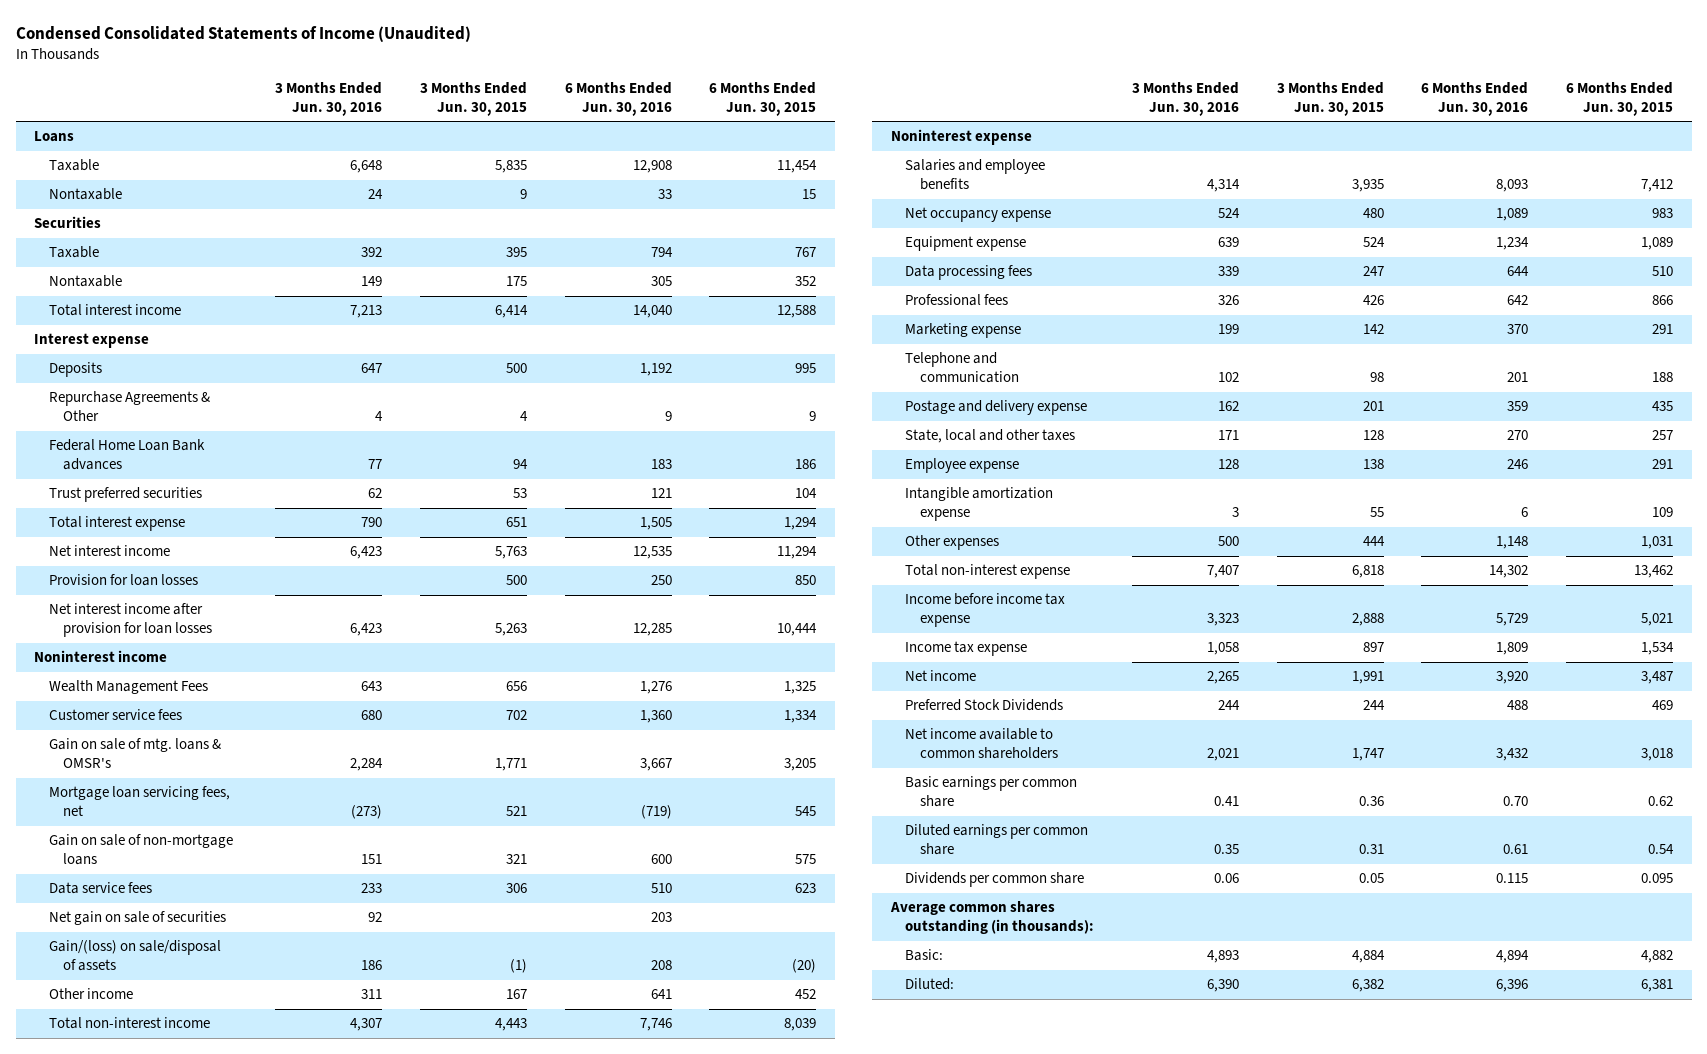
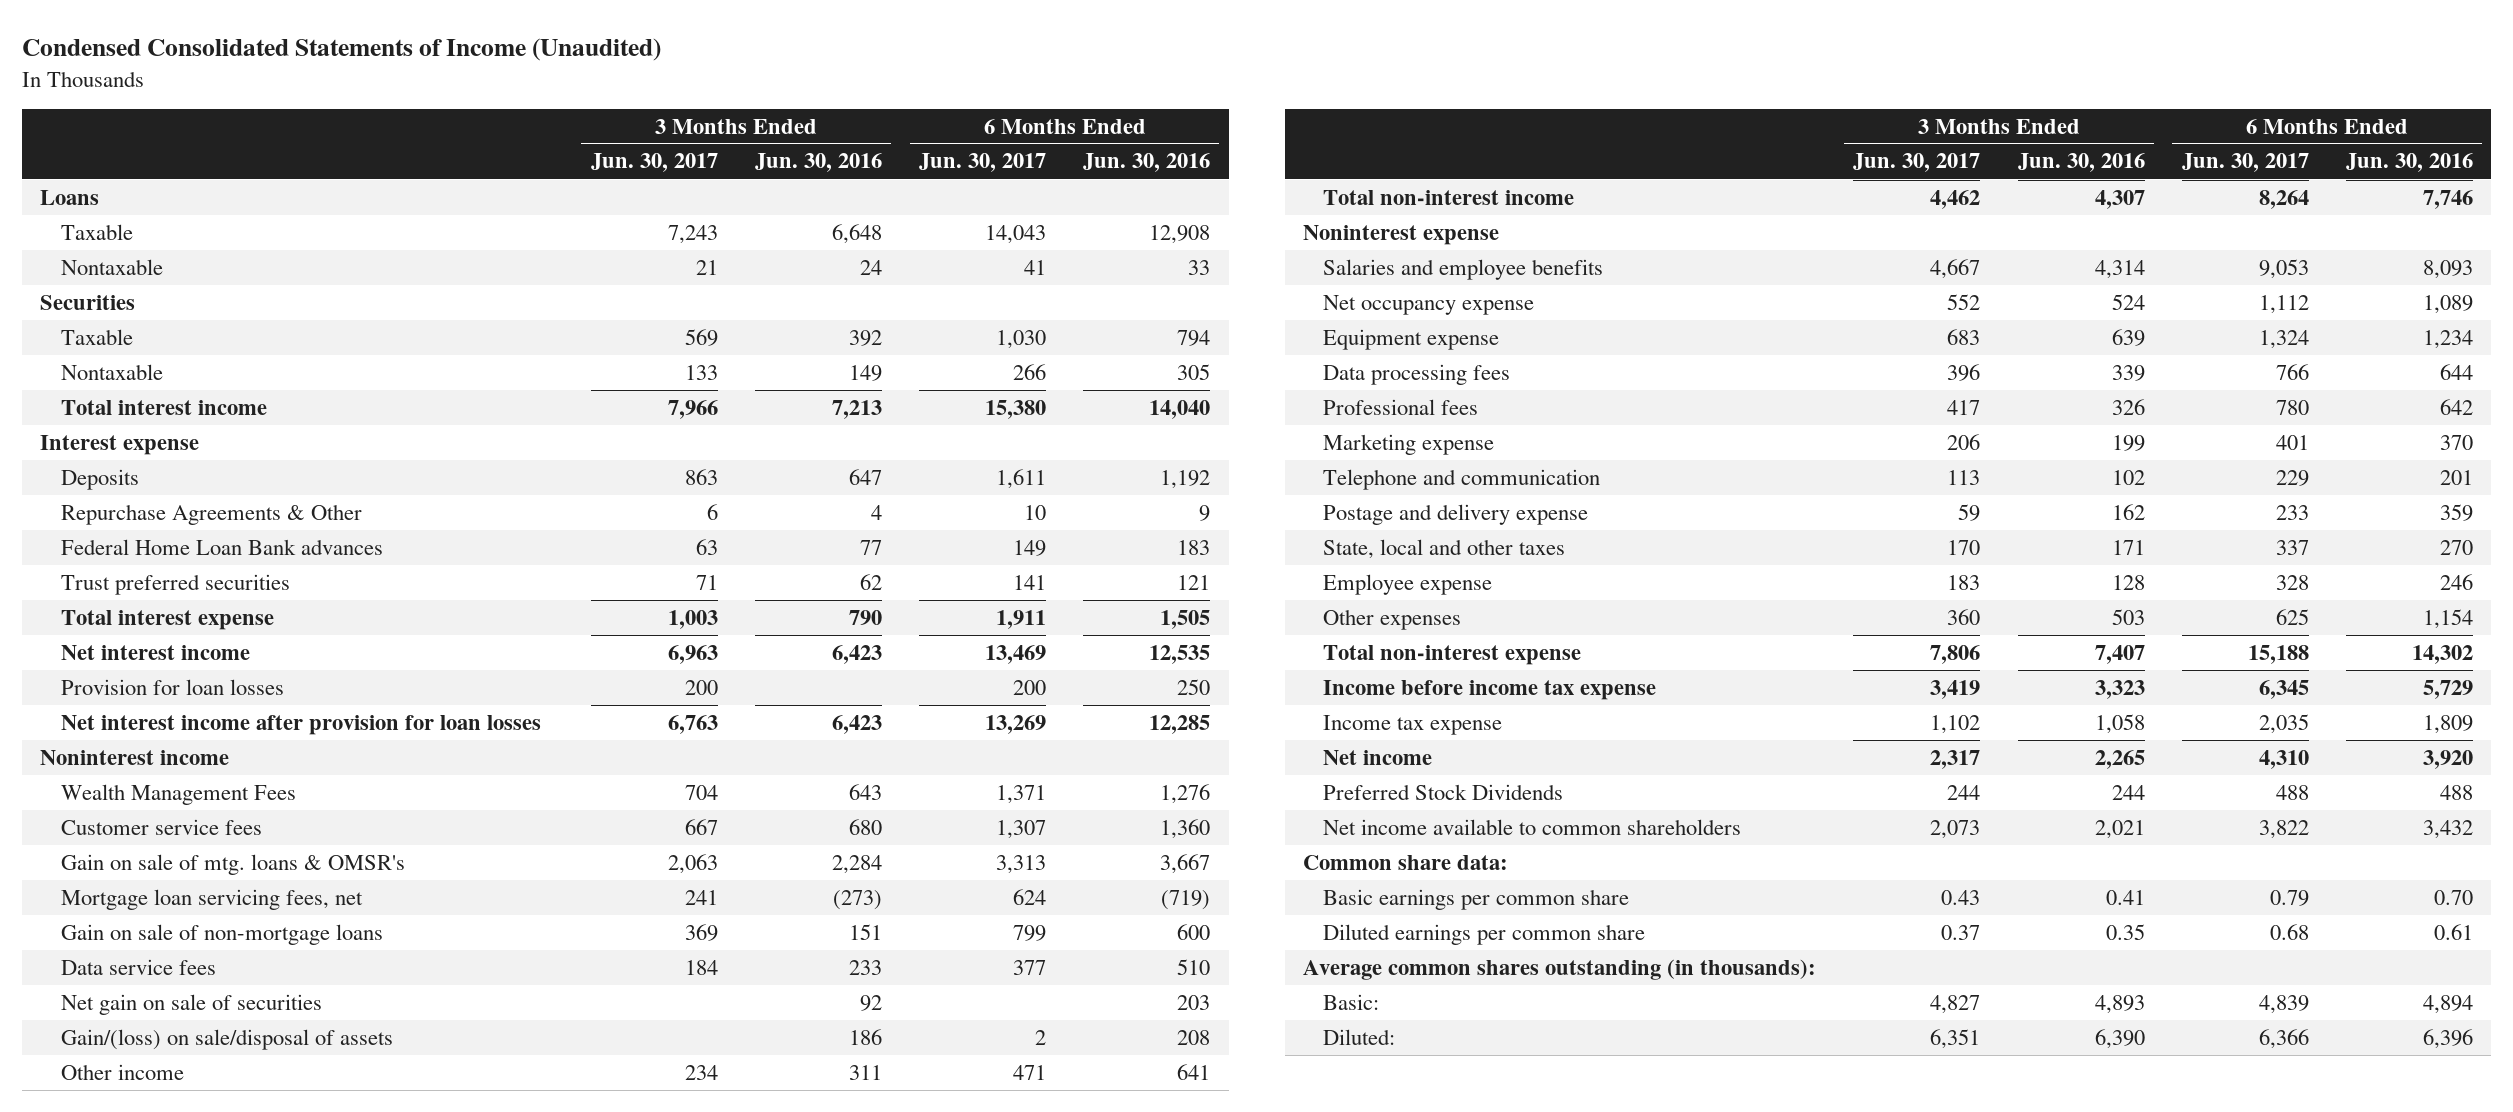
- | 3 Months Ended Jun. 30, 2016 | 3 Months Ended Jun. 30, 2015 | 6 Months Ended Jun. 30, 2016 | 6 Months Ended Jun. 30, 2015
+ | 3 Months Ended Jun. 30, 2017 | 3 Months Ended Jun. 30, 2016 | 6 Months Ended Jun. 30, 2017 | 6 Months Ended Jun. 30, 2016
- Intangible amortization expense | 3 | 55 | 6 | 109
- Other expenses | 500 | 444 | 1,148 | 1,031
+ Other expenses | 360 | 503 | 625 | 1,154
+ Common share data:
- Dividends per common share | 0.06 | 0.05 | 0.115 | 0.095

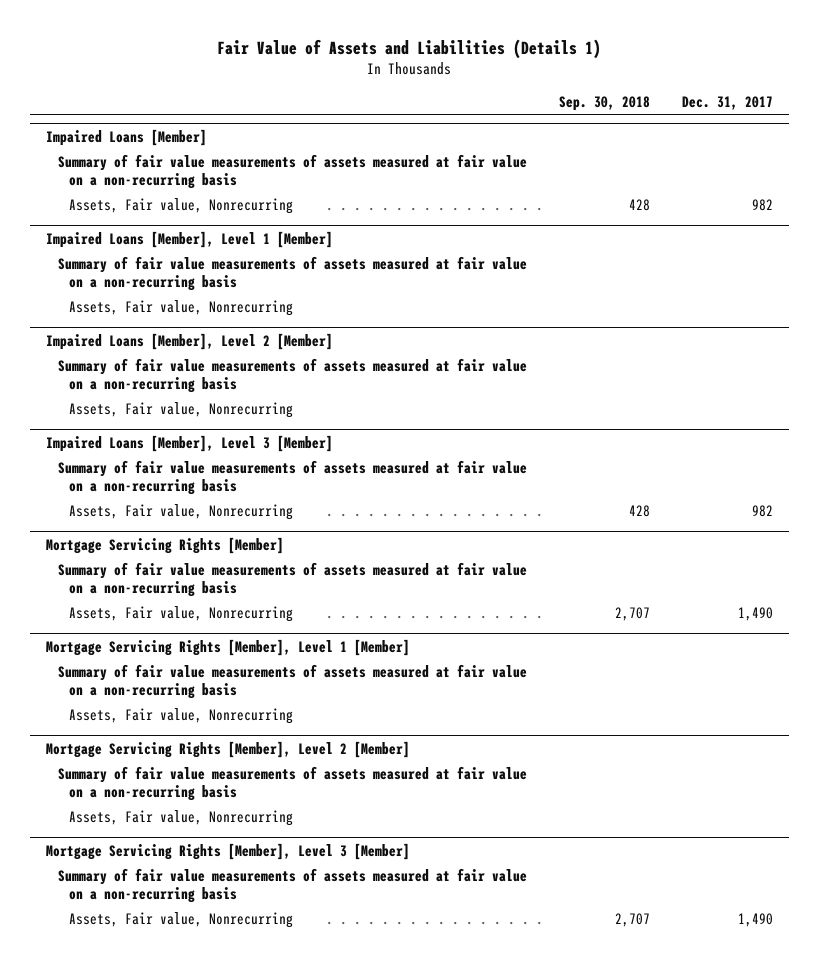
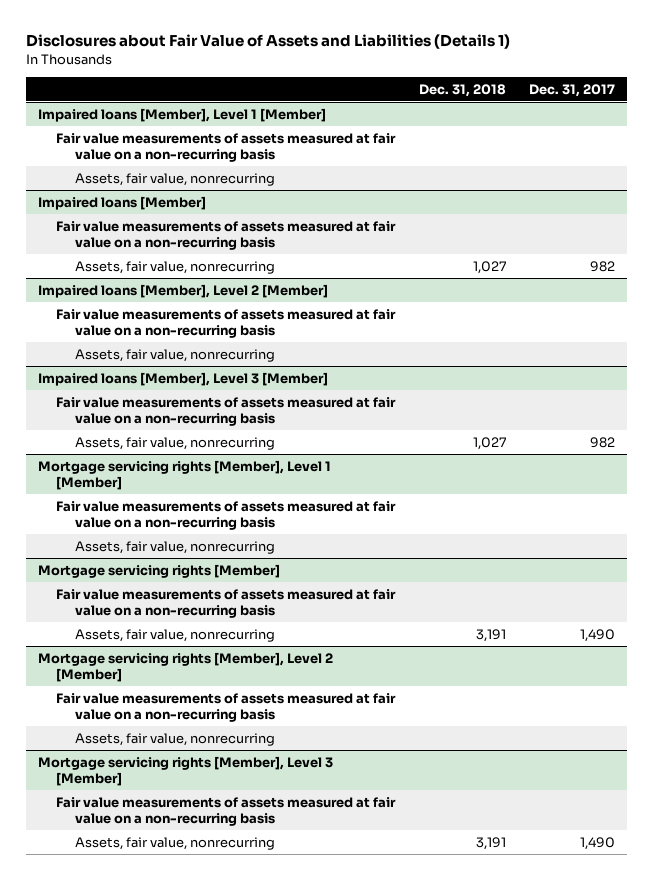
- Fair Value of Assets and Liabilities (Details 1)
+ Disclosures about Fair Value of Assets and Liabilities (Details 1)
- | Sep. 30, 2018 | Dec. 31, 2017
+ | Dec. 31, 2018 | Dec. 31, 2017
- Impaired Loans [Member]
- Summary of fair value measurements of assets measured at fair value on a non-recurring basis
- Assets, Fair value, Nonrecurring | 428 | 982
- Impaired Loans [Member], Level 1 [Member]
- Summary of fair value measurements of assets measured at fair value on a non-recurring basis
- Assets, Fair value, Nonrecurring
- Impaired Loans [Member], Level 2 [Member]
- Summary of fair value measurements of assets measured at fair value on a non-recurring basis
- Assets, Fair value, Nonrecurring
- Impaired Loans [Member], Level 3 [Member]
- Summary of fair value measurements of assets measured at fair value on a non-recurring basis
- Assets, Fair value, Nonrecurring | 428 | 982
- Mortgage Servicing Rights [Member]
- Summary of fair value measurements of assets measured at fair value on a non-recurring basis
- Assets, Fair value, Nonrecurring | 2,707 | 1,490
- Mortgage Servicing Rights [Member], Level 1 [Member]
- Summary of fair value measurements of assets measured at fair value on a non-recurring basis
- Assets, Fair value, Nonrecurring
- Mortgage Servicing Rights [Member], Level 2 [Member]
- Summary of fair value measurements of assets measured at fair value on a non-recurring basis
- Assets, Fair value, Nonrecurring
- Mortgage Servicing Rights [Member], Level 3 [Member]
- Summary of fair value measurements of assets measured at fair value on a non-recurring basis
- Assets, Fair value, Nonrecurring | 2,707 | 1,490
+ Impaired loans [Member], Level 1 [Member]
+ Fair value measurements of assets measured at fair value on a non-recurring basis
+ Assets, fair value, nonrecurring
+ Impaired loans [Member]
+ Fair value measurements of assets measured at fair value on a non-recurring basis
+ Assets, fair value, nonrecurring | 1,027 | 982
+ Impaired loans [Member], Level 2 [Member]
+ Fair value measurements of assets measured at fair value on a non-recurring basis
+ Assets, fair value, nonrecurring
+ Impaired loans [Member], Level 3 [Member]
+ Fair value measurements of assets measured at fair value on a non-recurring basis
+ Assets, fair value, nonrecurring | 1,027 | 982
+ Mortgage servicing rights [Member], Level 1 [Member]
+ Fair value measurements of assets measured at fair value on a non-recurring basis
+ Assets, fair value, nonrecurring
+ Mortgage servicing rights [Member]
+ Fair value measurements of assets measured at fair value on a non-recurring basis
+ Assets, fair value, nonrecurring | 3,191 | 1,490
+ Mortgage servicing rights [Member], Level 2 [Member]
+ Fair value measurements of assets measured at fair value on a non-recurring basis
+ Assets, fair value, nonrecurring
+ Mortgage servicing rights [Member], Level 3 [Member]
+ Fair value measurements of assets measured at fair value on a non-recurring basis
+ Assets, fair value, nonrecurring | 3,191 | 1,490

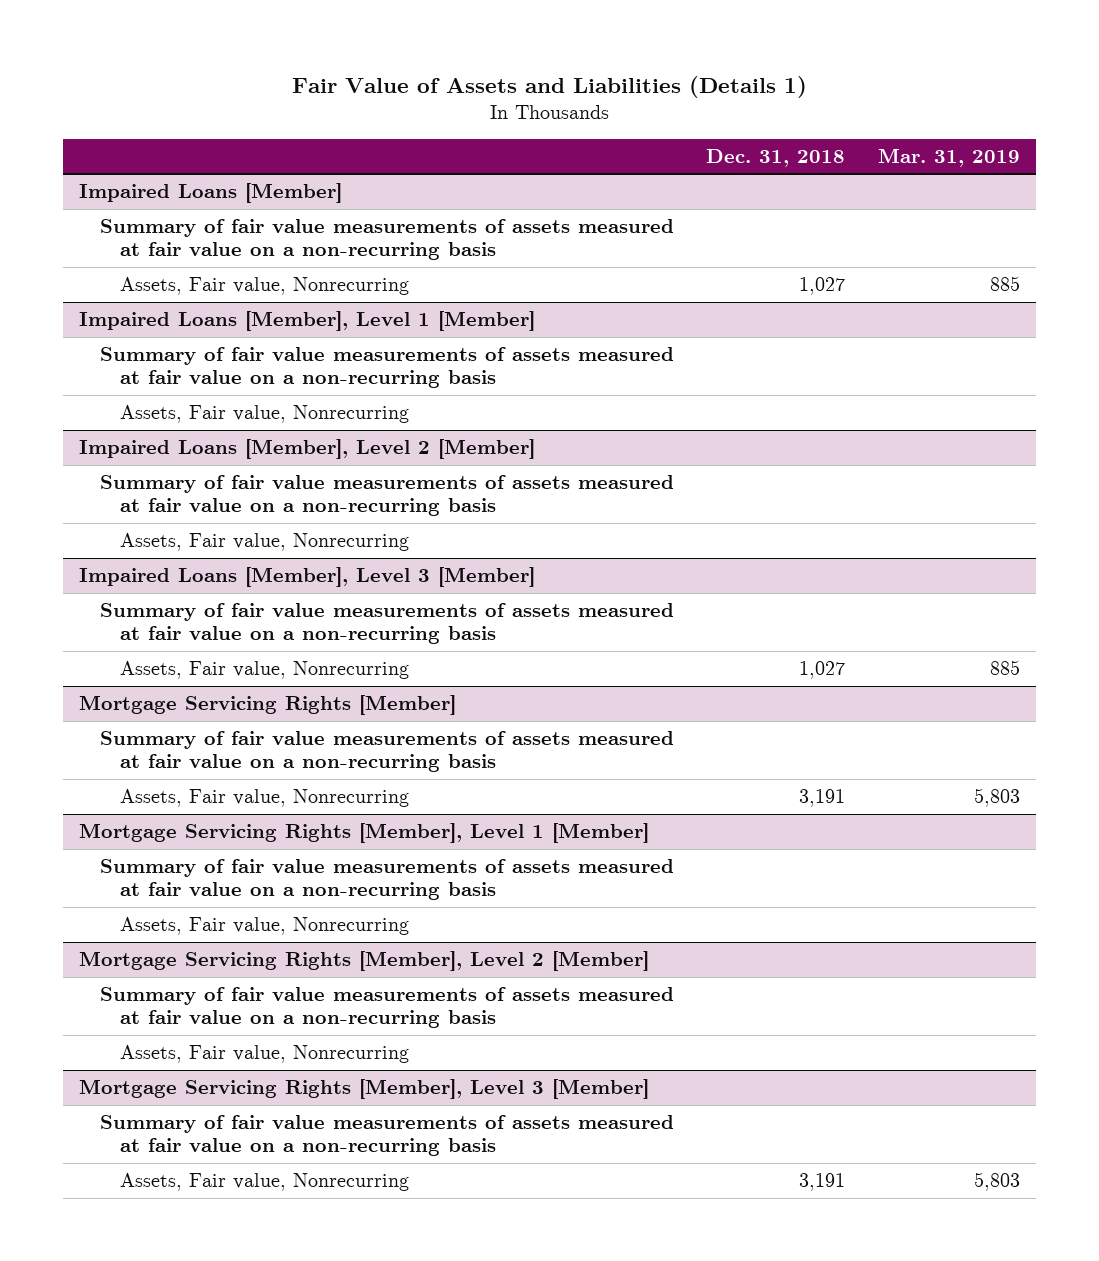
- Disclosures about Fair Value of Assets and Liabilities (Details 1)
+ Fair Value of Assets and Liabilities (Details 1)
- | Dec. 31, 2018 | Dec. 31, 2017
+ | Dec. 31, 2018 | Mar. 31, 2019
- Impaired loans [Member], Level 1 [Member]
- Fair value measurements of assets measured at fair value on a non-recurring basis
- Assets, fair value, nonrecurring
- Impaired loans [Member]
- Fair value measurements of assets measured at fair value on a non-recurring basis
- Assets, fair value, nonrecurring | 1,027 | 982
- Impaired loans [Member], Level 2 [Member]
- Fair value measurements of assets measured at fair value on a non-recurring basis
- Assets, fair value, nonrecurring
- Impaired loans [Member], Level 3 [Member]
- Fair value measurements of assets measured at fair value on a non-recurring basis
- Assets, fair value, nonrecurring | 1,027 | 982
- Mortgage servicing rights [Member], Level 1 [Member]
- Fair value measurements of assets measured at fair value on a non-recurring basis
- Assets, fair value, nonrecurring
- Mortgage servicing rights [Member]
- Fair value measurements of assets measured at fair value on a non-recurring basis
- Assets, fair value, nonrecurring | 3,191 | 1,490
- Mortgage servicing rights [Member], Level 2 [Member]
- Fair value measurements of assets measured at fair value on a non-recurring basis
- Assets, fair value, nonrecurring
- Mortgage servicing rights [Member], Level 3 [Member]
- Fair value measurements of assets measured at fair value on a non-recurring basis
- Assets, fair value, nonrecurring | 3,191 | 1,490
+ Impaired Loans [Member]
+ Summary of fair value measurements of assets measured at fair value on a non-recurring basis
+ Assets, Fair value, Nonrecurring | 1,027 | 885
+ Impaired Loans [Member], Level 1 [Member]
+ Summary of fair value measurements of assets measured at fair value on a non-recurring basis
+ Assets, Fair value, Nonrecurring
+ Impaired Loans [Member], Level 2 [Member]
+ Summary of fair value measurements of assets measured at fair value on a non-recurring basis
+ Assets, Fair value, Nonrecurring
+ Impaired Loans [Member], Level 3 [Member]
+ Summary of fair value measurements of assets measured at fair value on a non-recurring basis
+ Assets, Fair value, Nonrecurring | 1,027 | 885
+ Mortgage Servicing Rights [Member]
+ Summary of fair value measurements of assets measured at fair value on a non-recurring basis
+ Assets, Fair value, Nonrecurring | 3,191 | 5,803
+ Mortgage Servicing Rights [Member], Level 1 [Member]
+ Summary of fair value measurements of assets measured at fair value on a non-recurring basis
+ Assets, Fair value, Nonrecurring
+ Mortgage Servicing Rights [Member], Level 2 [Member]
+ Summary of fair value measurements of assets measured at fair value on a non-recurring basis
+ Assets, Fair value, Nonrecurring
+ Mortgage Servicing Rights [Member], Level 3 [Member]
+ Summary of fair value measurements of assets measured at fair value on a non-recurring basis
+ Assets, Fair value, Nonrecurring | 3,191 | 5,803

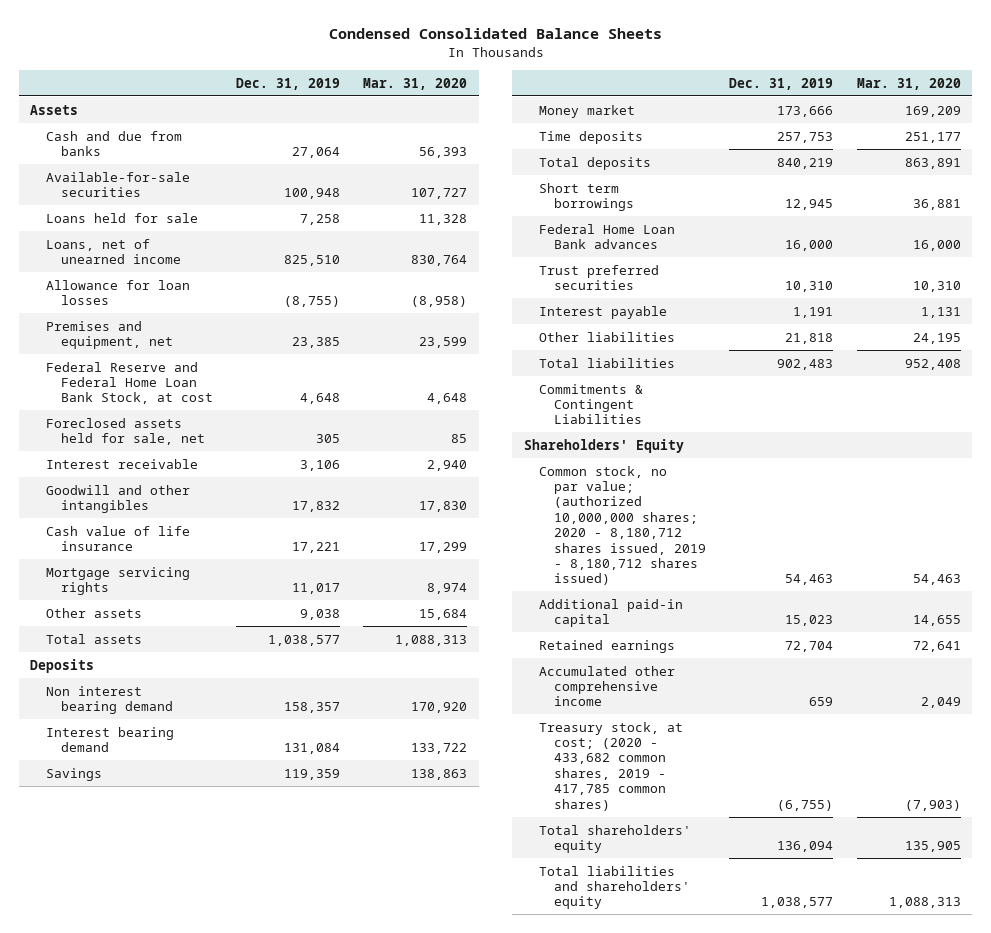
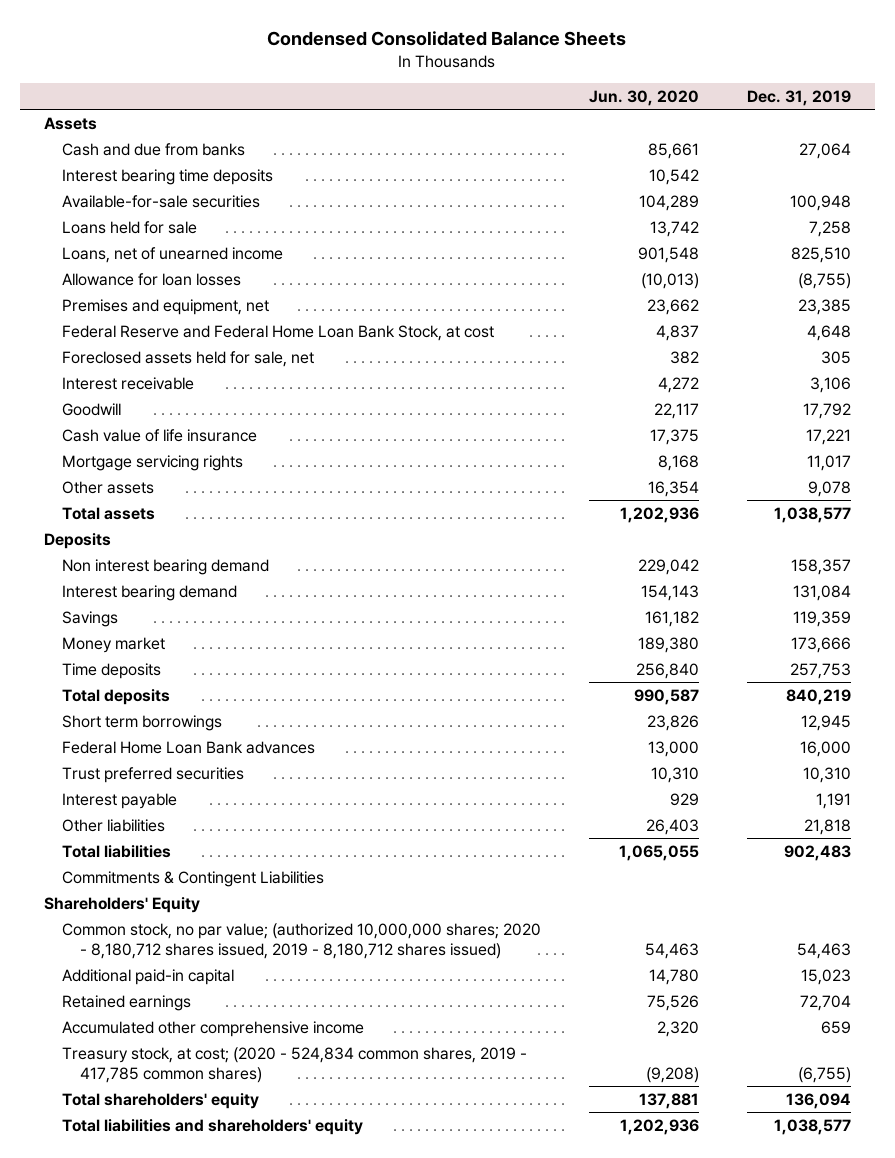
- | Dec. 31, 2019 | Mar. 31, 2020
+ | Jun. 30, 2020 | Dec. 31, 2019
+ Interest bearing time deposits | 10,542 |
- Goodwill and other intangibles | 17,832 | 17,830
+ Goodwill | 22,117 | 17,792
- Other assets | 9,038 | 15,684
+ Other assets | 16,354 | 9,078
- Treasury stock, at cost; (2020 - 433,682 common shares, 2019 - 417,785 common shares) | (6,755) | (7,903)
+ Treasury stock, at cost; (2020 - 524,834 common shares, 2019 - 417,785 common shares) | (9,208) | (6,755)

